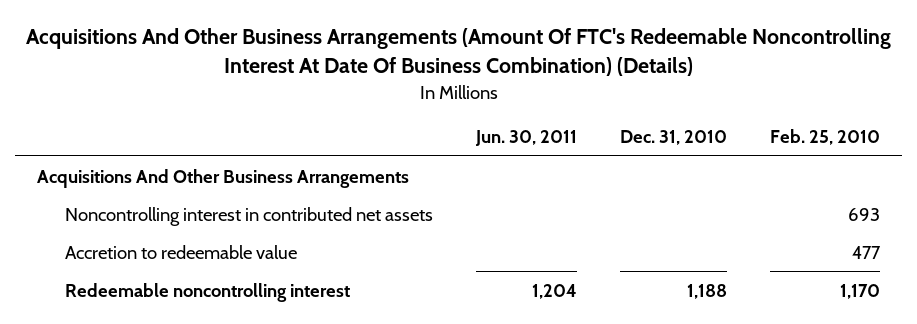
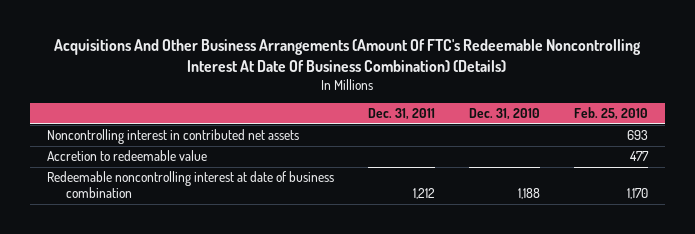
- | Jun. 30, 2011 | Dec. 31, 2010 | Feb. 25, 2010
+ | Dec. 31, 2011 | Dec. 31, 2010 | Feb. 25, 2010
- Acquisitions And Other Business Arrangements
- Redeemable noncontrolling interest | 1,204 | 1,188 | 1,170
+ Redeemable noncontrolling interest at date of business combination | 1,212 | 1,188 | 1,170

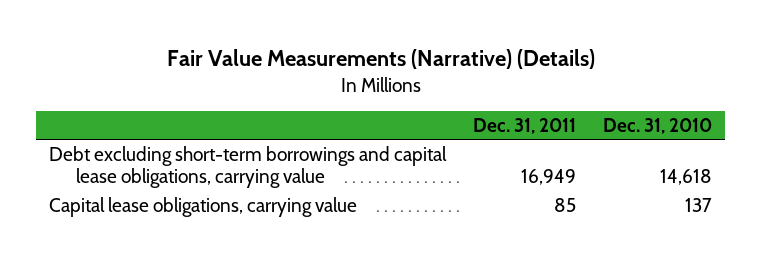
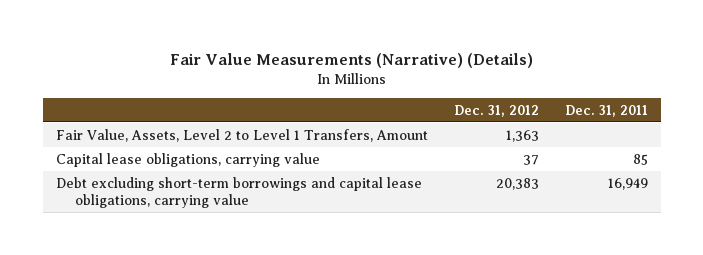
- | Dec. 31, 2011 | Dec. 31, 2010
+ | Dec. 31, 2012 | Dec. 31, 2011
+ Fair Value, Assets, Level 2 to Level 1 Transfers, Amount | 1,363 |
moved down: Debt excluding short-term borrowings and capital lease obligations, carrying value | 20,383 | 16,949

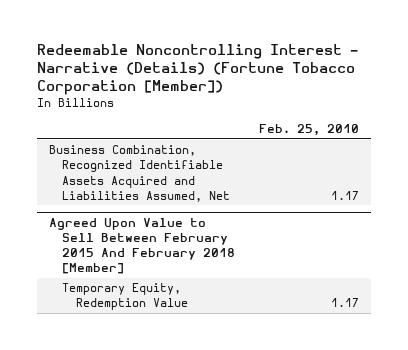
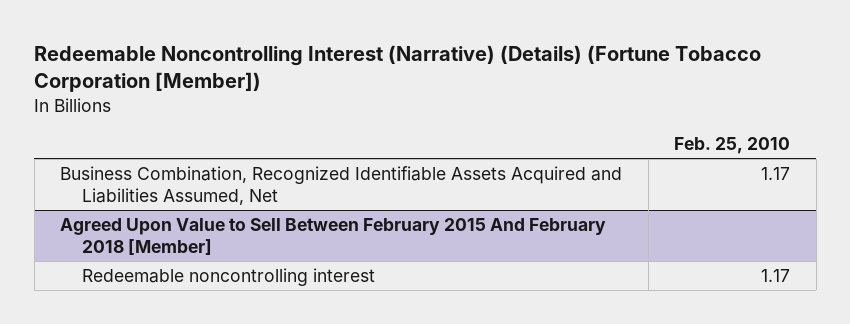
- Redeemable Noncontrolling Interest - Narrative (Details) (Fortune Tobacco Corporation [Member])
+ Redeemable Noncontrolling Interest (Narrative) (Details) (Fortune Tobacco Corporation [Member])
@ Agreed Upon Value to Sell Between February 2015 And February 2018 [Member]
- Temporary Equity, Redemption Value | 1.17
+ Redeemable noncontrolling interest | 1.17

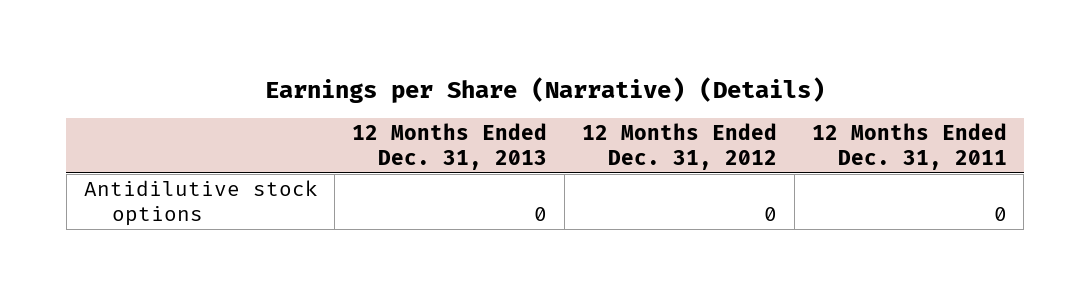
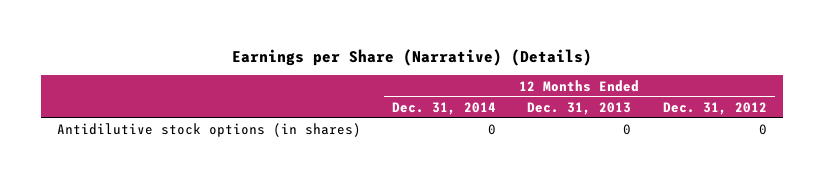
- | 12 Months Ended Dec. 31, 2013 | 12 Months Ended Dec. 31, 2012 | 12 Months Ended Dec. 31, 2011
+ | 12 Months Ended Dec. 31, 2014 | 12 Months Ended Dec. 31, 2013 | 12 Months Ended Dec. 31, 2012
- Antidilutive stock options | 0 | 0 | 0
+ Antidilutive stock options (in shares) | 0 | 0 | 0

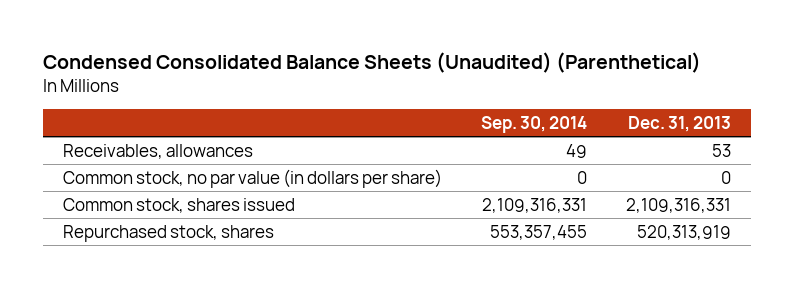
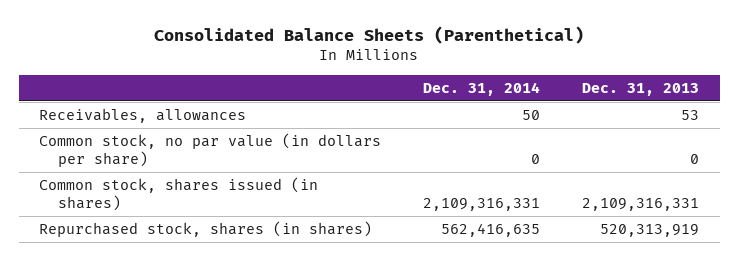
- Condensed Consolidated Balance Sheets (Unaudited) (Parenthetical)
+ Consolidated Balance Sheets (Parenthetical)
- | Sep. 30, 2014 | Dec. 31, 2013
+ | Dec. 31, 2014 | Dec. 31, 2013
- Common stock, shares issued | 2,109,316,331 | 2,109,316,331
- Repurchased stock, shares | 553,357,455 | 520,313,919
+ Common stock, shares issued (in shares) | 2,109,316,331 | 2,109,316,331
+ Repurchased stock, shares (in shares) | 562,416,635 | 520,313,919

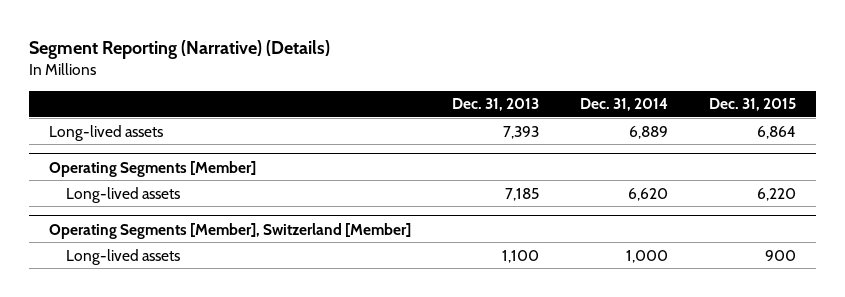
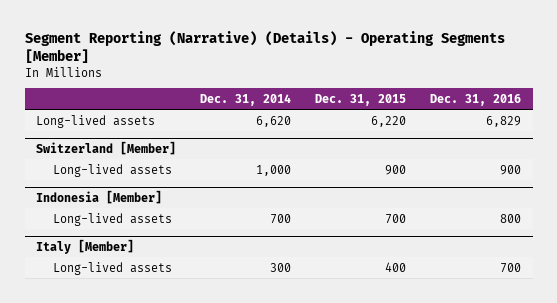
- Segment Reporting (Narrative) (Details)
+ Segment Reporting (Narrative) (Details) - Operating Segments [Member]
- | Dec. 31, 2013 | Dec. 31, 2014 | Dec. 31, 2015
+ | Dec. 31, 2014 | Dec. 31, 2015 | Dec. 31, 2016
- Long-lived assets | 7,393 | 6,889 | 6,864
- Operating Segments [Member]
- Operating Segments [Member], Switzerland [Member]
+ Switzerland [Member]
+ Indonesia [Member]
+ Long-lived assets | 700 | 700 | 800
+ Italy [Member]
+ Long-lived assets | 300 | 400 | 700

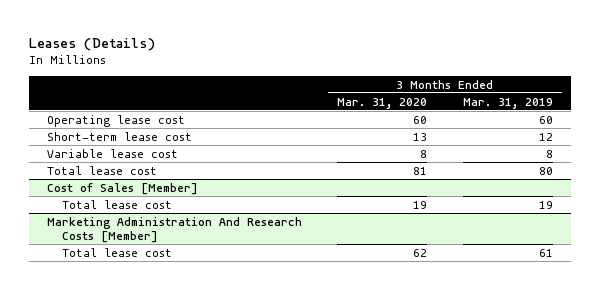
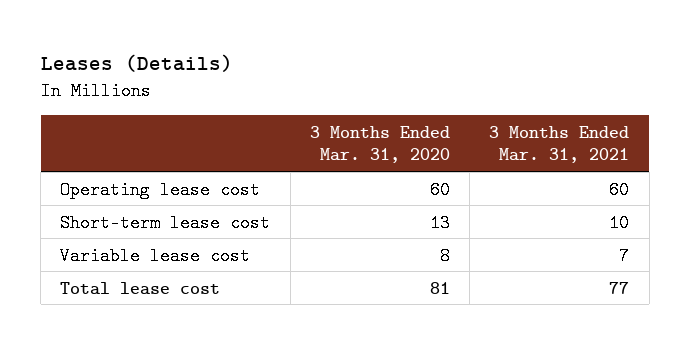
- | 3 Months Ended Mar. 31, 2020 | 3 Months Ended Mar. 31, 2019
+ | 3 Months Ended Mar. 31, 2020 | 3 Months Ended Mar. 31, 2021
- Cost of Sales [Member]
- Total lease cost | 19 | 19
- Marketing Administration And Research Costs [Member]
- Total lease cost | 62 | 61

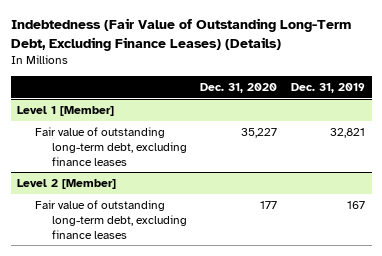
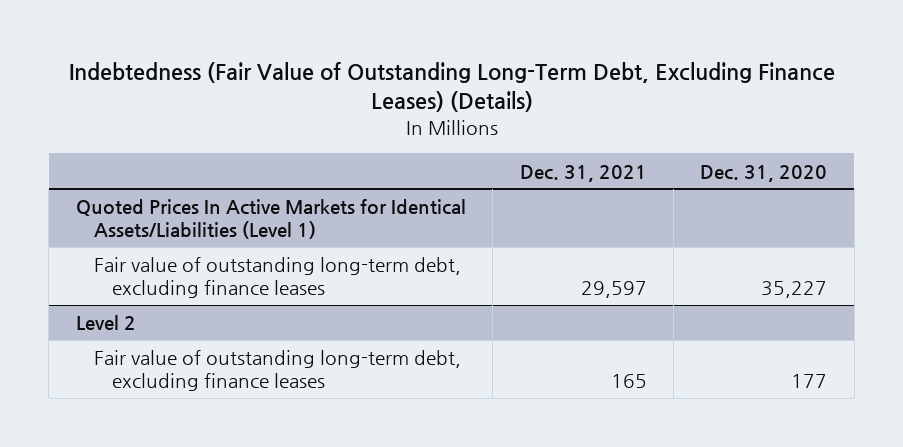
- | Dec. 31, 2020 | Dec. 31, 2019
+ | Dec. 31, 2021 | Dec. 31, 2020
- Level 1 [Member]
+ Quoted Prices In Active Markets for Identical Assets/Liabilities (Level 1)
- Level 2 [Member]
+ Level 2

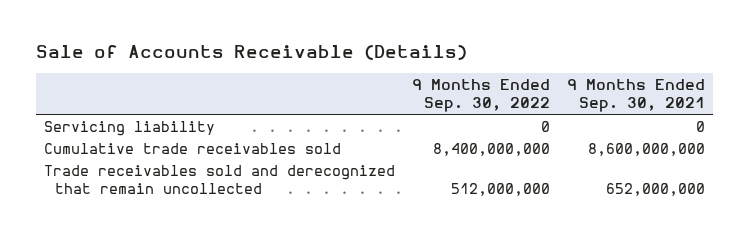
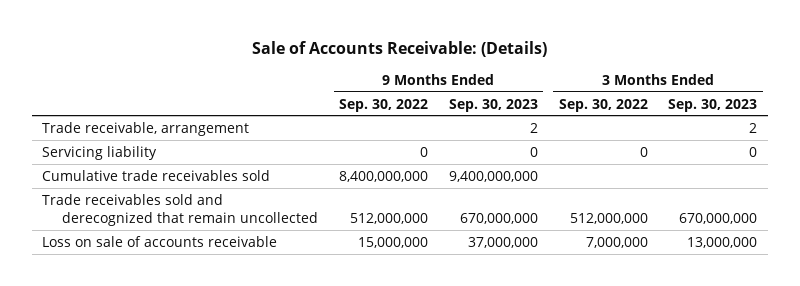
- Sale of Accounts Receivable (Details)
+ Sale of Accounts Receivable: (Details)
- | 9 Months Ended Sep. 30, 2022 | 9 Months Ended Sep. 30, 2021
+ | 9 Months Ended Sep. 30, 2022 | 9 Months Ended Sep. 30, 2023 | 3 Months Ended Sep. 30, 2022 | 3 Months Ended Sep. 30, 2023
+ Trade receivable, arrangement | | 2 | | 2
+ Loss on sale of accounts receivable | 15,000,000 | 37,000,000 | 7,000,000 | 13,000,000

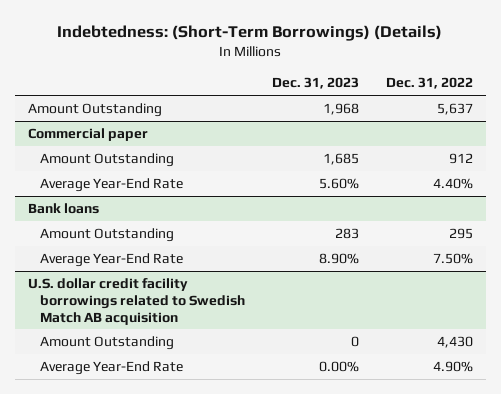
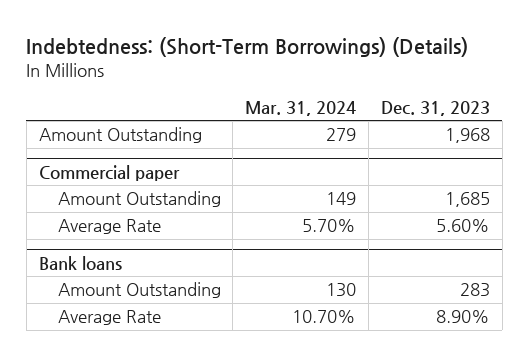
- | Dec. 31, 2023 | Dec. 31, 2022
+ | Mar. 31, 2024 | Dec. 31, 2023
@ Commercial paper
- Average Year-End Rate | 5.60% | 4.40%
+ Average Rate | 5.70% | 5.60%
@ Bank loans
- Average Year-End Rate | 8.90% | 7.50%
- U.S. dollar credit facility borrowings related to Swedish Match AB acquisition
- Amount Outstanding | 0 | 4,430
- Average Year-End Rate | 0.00% | 4.90%
@ Bank loans
+ Average Rate | 10.70% | 8.90%

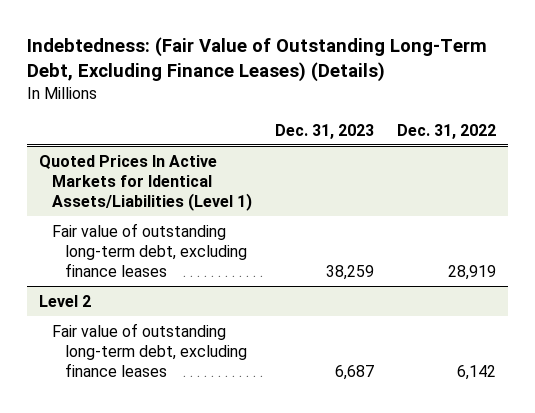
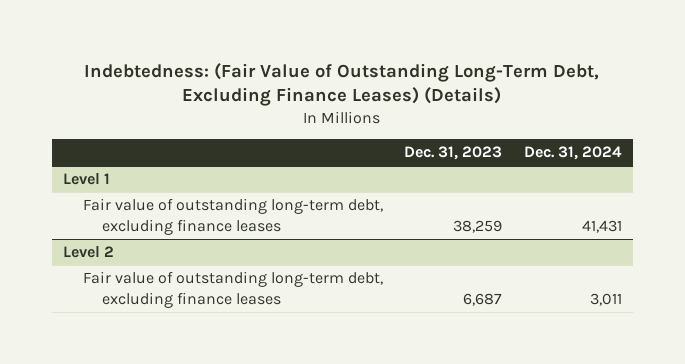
- | Dec. 31, 2023 | Dec. 31, 2022
+ | Dec. 31, 2023 | Dec. 31, 2024
- Quoted Prices In Active Markets for Identical Assets/Liabilities (Level 1)
+ Level 1

